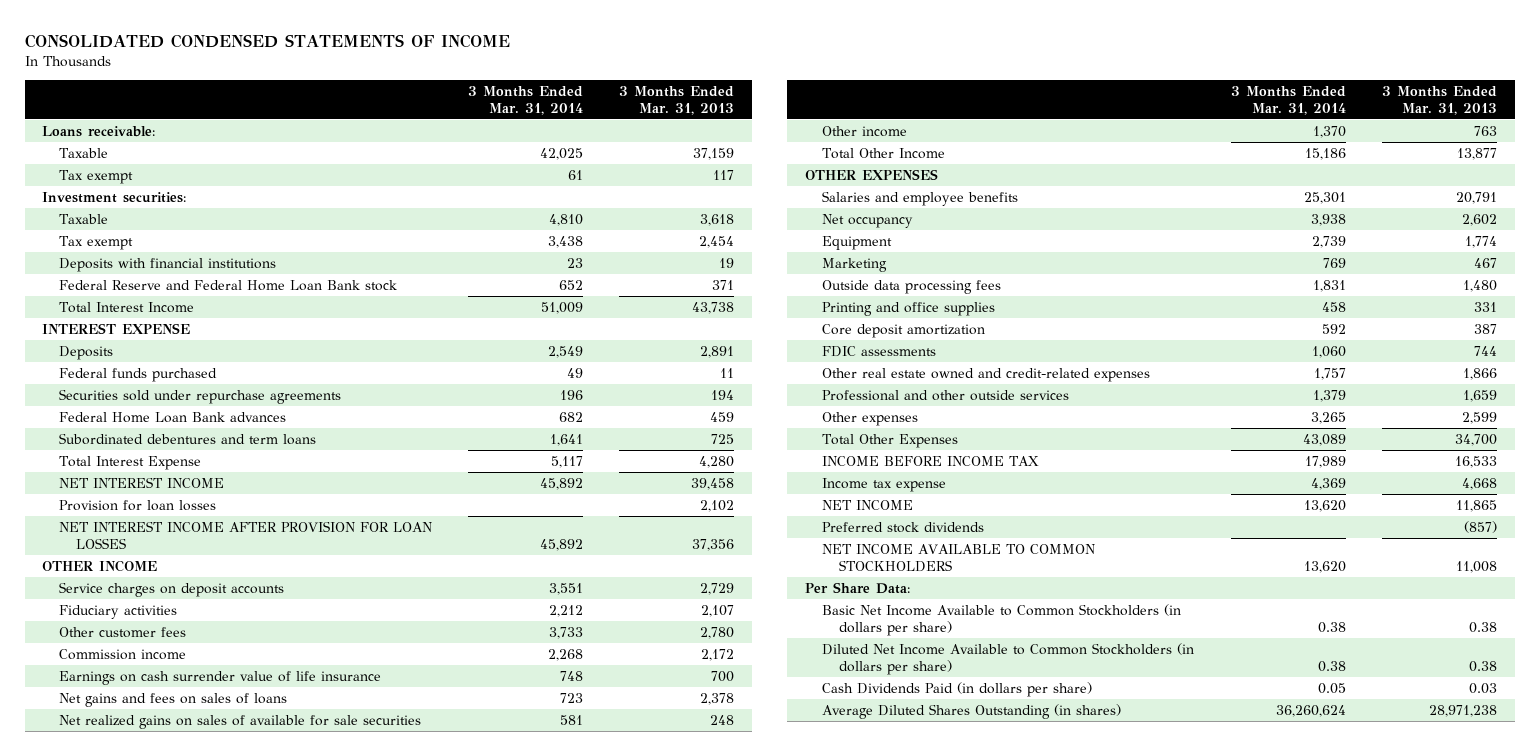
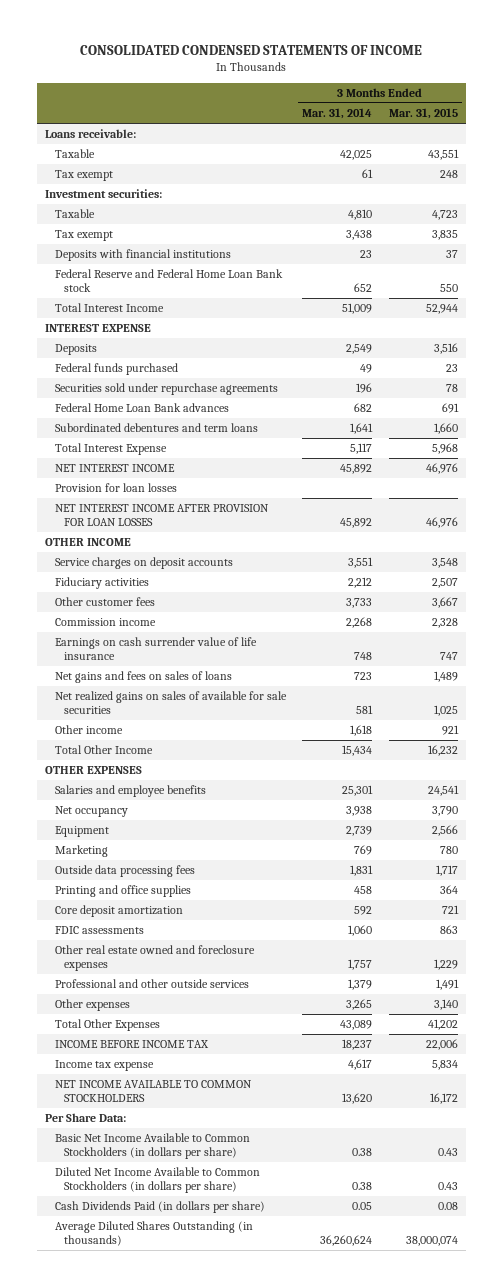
- | 3 Months Ended Mar. 31, 2014 | 3 Months Ended Mar. 31, 2013
+ | 3 Months Ended Mar. 31, 2014 | 3 Months Ended Mar. 31, 2015
- Other income | 1,370 | 763
- Total Other Income | 15,186 | 13,877
+ Other income | 1,618 | 921
+ Total Other Income | 15,434 | 16,232
- Other real estate owned and credit-related expenses | 1,757 | 1,866
+ Other real estate owned and foreclosure expenses | 1,757 | 1,229
- INCOME BEFORE INCOME TAX | 17,989 | 16,533
- Income tax expense | 4,369 | 4,668
- NET INCOME | 13,620 | 11,865
- Preferred stock dividends | | (857)
+ INCOME BEFORE INCOME TAX | 18,237 | 22,006
+ Income tax expense | 4,617 | 5,834
- Average Diluted Shares Outstanding (in shares) | 36,260,624 | 28,971,238
+ Average Diluted Shares Outstanding (in thousands) | 36,260,624 | 38,000,074

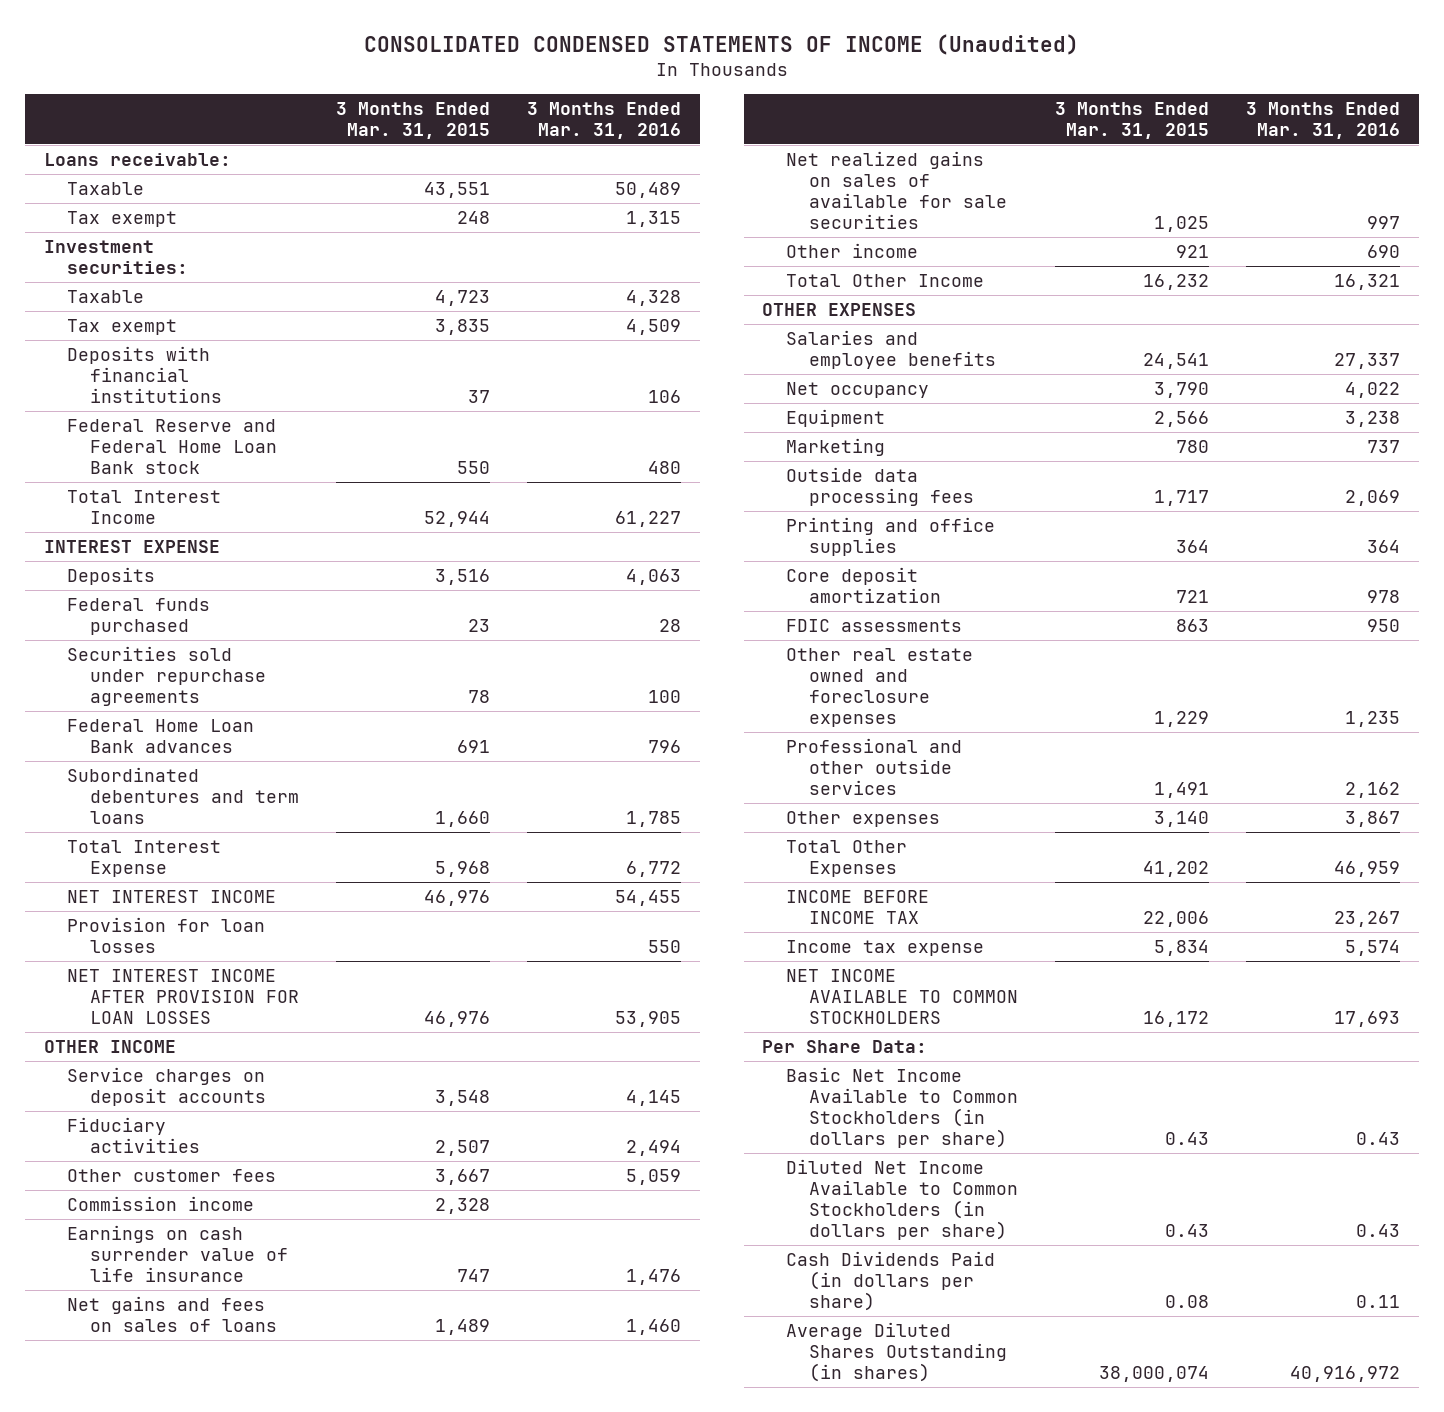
- CONSOLIDATED CONDENSED STATEMENTS OF INCOME
+ CONSOLIDATED CONDENSED STATEMENTS OF INCOME (Unaudited)
- | 3 Months Ended Mar. 31, 2014 | 3 Months Ended Mar. 31, 2015
+ | 3 Months Ended Mar. 31, 2015 | 3 Months Ended Mar. 31, 2016
- Average Diluted Shares Outstanding (in thousands) | 36,260,624 | 38,000,074
+ Average Diluted Shares Outstanding (in shares) | 38,000,074 | 40,916,972

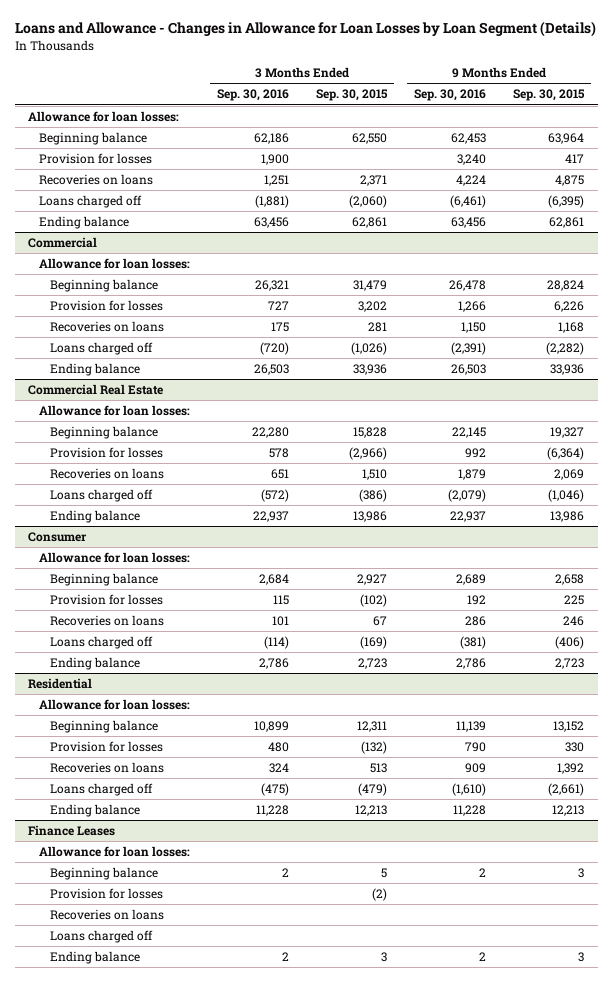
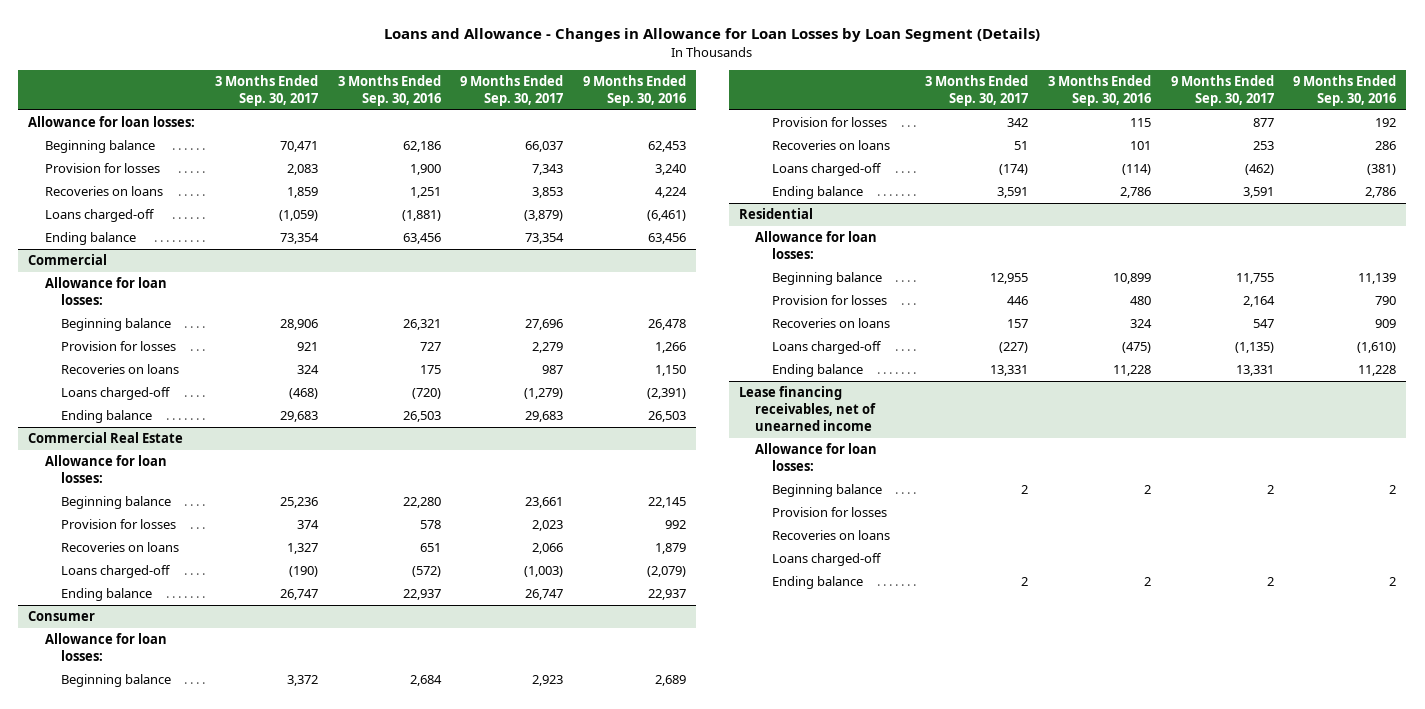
- | 3 Months Ended Sep. 30, 2016 | 3 Months Ended Sep. 30, 2015 | 9 Months Ended Sep. 30, 2016 | 9 Months Ended Sep. 30, 2015
+ | 3 Months Ended Sep. 30, 2017 | 3 Months Ended Sep. 30, 2016 | 9 Months Ended Sep. 30, 2017 | 9 Months Ended Sep. 30, 2016
- Loans charged off | (1,881) | (2,060) | (6,461) | (6,395)
+ Loans charged-off | (1,059) | (1,881) | (3,879) | (6,461)
@ Commercial
- Loans charged off | (720) | (1,026) | (2,391) | (2,282)
+ Loans charged-off | (468) | (720) | (1,279) | (2,391)
@ Commercial Real Estate
- Loans charged off | (572) | (386) | (2,079) | (1,046)
+ Loans charged-off | (190) | (572) | (1,003) | (2,079)
@ Consumer
- Loans charged off | (114) | (169) | (381) | (406)
+ Loans charged-off | (174) | (114) | (462) | (381)
@ Residential
- Loans charged off | (475) | (479) | (1,610) | (2,661)
+ Loans charged-off | (227) | (475) | (1,135) | (1,610)
- Finance Leases
+ Lease financing receivables, net of unearned income
- Loans charged off
+ Loans charged-off

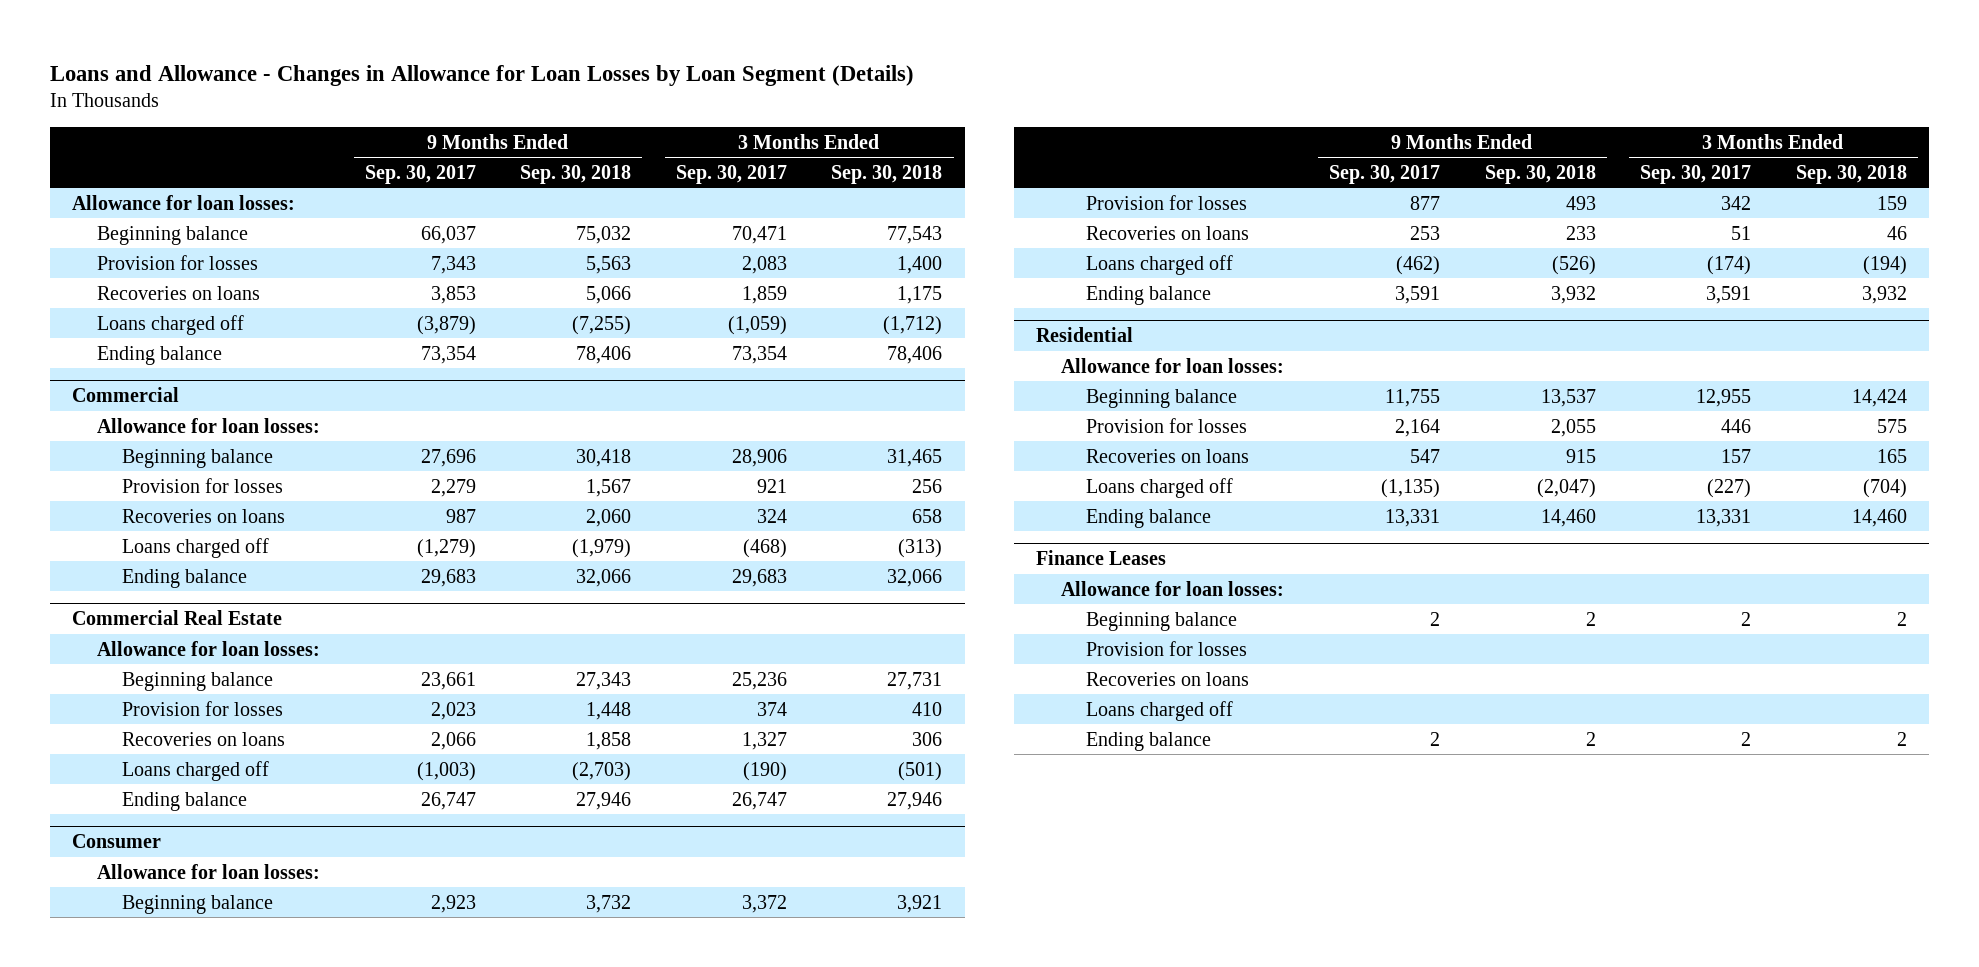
- | 3 Months Ended Sep. 30, 2017 | 3 Months Ended Sep. 30, 2016 | 9 Months Ended Sep. 30, 2017 | 9 Months Ended Sep. 30, 2016
+ | 9 Months Ended Sep. 30, 2017 | 9 Months Ended Sep. 30, 2018 | 3 Months Ended Sep. 30, 2017 | 3 Months Ended Sep. 30, 2018
- Loans charged-off | (1,059) | (1,881) | (3,879) | (6,461)
+ Loans charged off | (3,879) | (7,255) | (1,059) | (1,712)
@ Commercial
- Loans charged-off | (468) | (720) | (1,279) | (2,391)
+ Loans charged off | (1,279) | (1,979) | (468) | (313)
@ Commercial Real Estate
- Loans charged-off | (190) | (572) | (1,003) | (2,079)
+ Loans charged off | (1,003) | (2,703) | (190) | (501)
@ Consumer
- Loans charged-off | (174) | (114) | (462) | (381)
+ Loans charged off | (462) | (526) | (174) | (194)
@ Residential
- Loans charged-off | (227) | (475) | (1,135) | (1,610)
+ Loans charged off | (1,135) | (2,047) | (227) | (704)
- Lease financing receivables, net of unearned income
+ Finance Leases
- Loans charged-off
+ Loans charged off

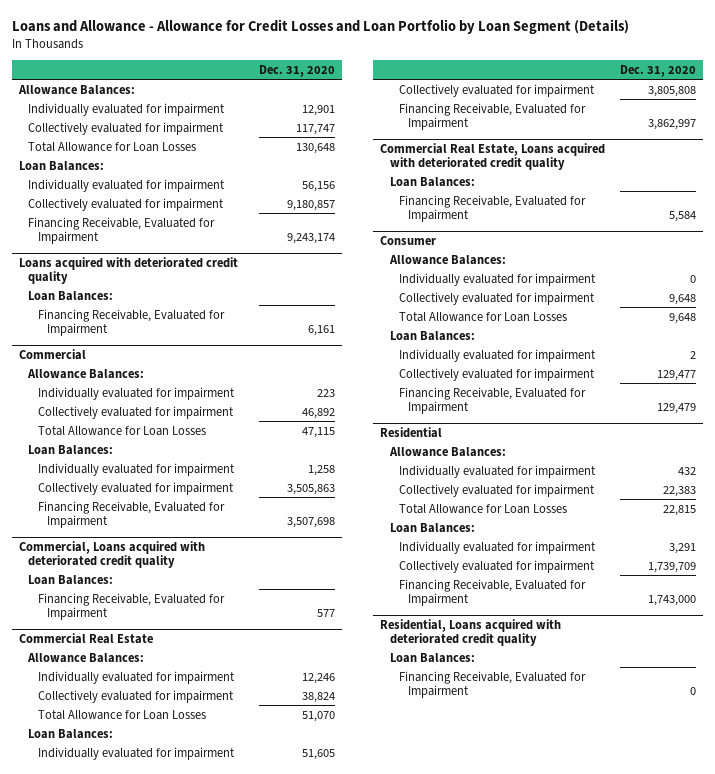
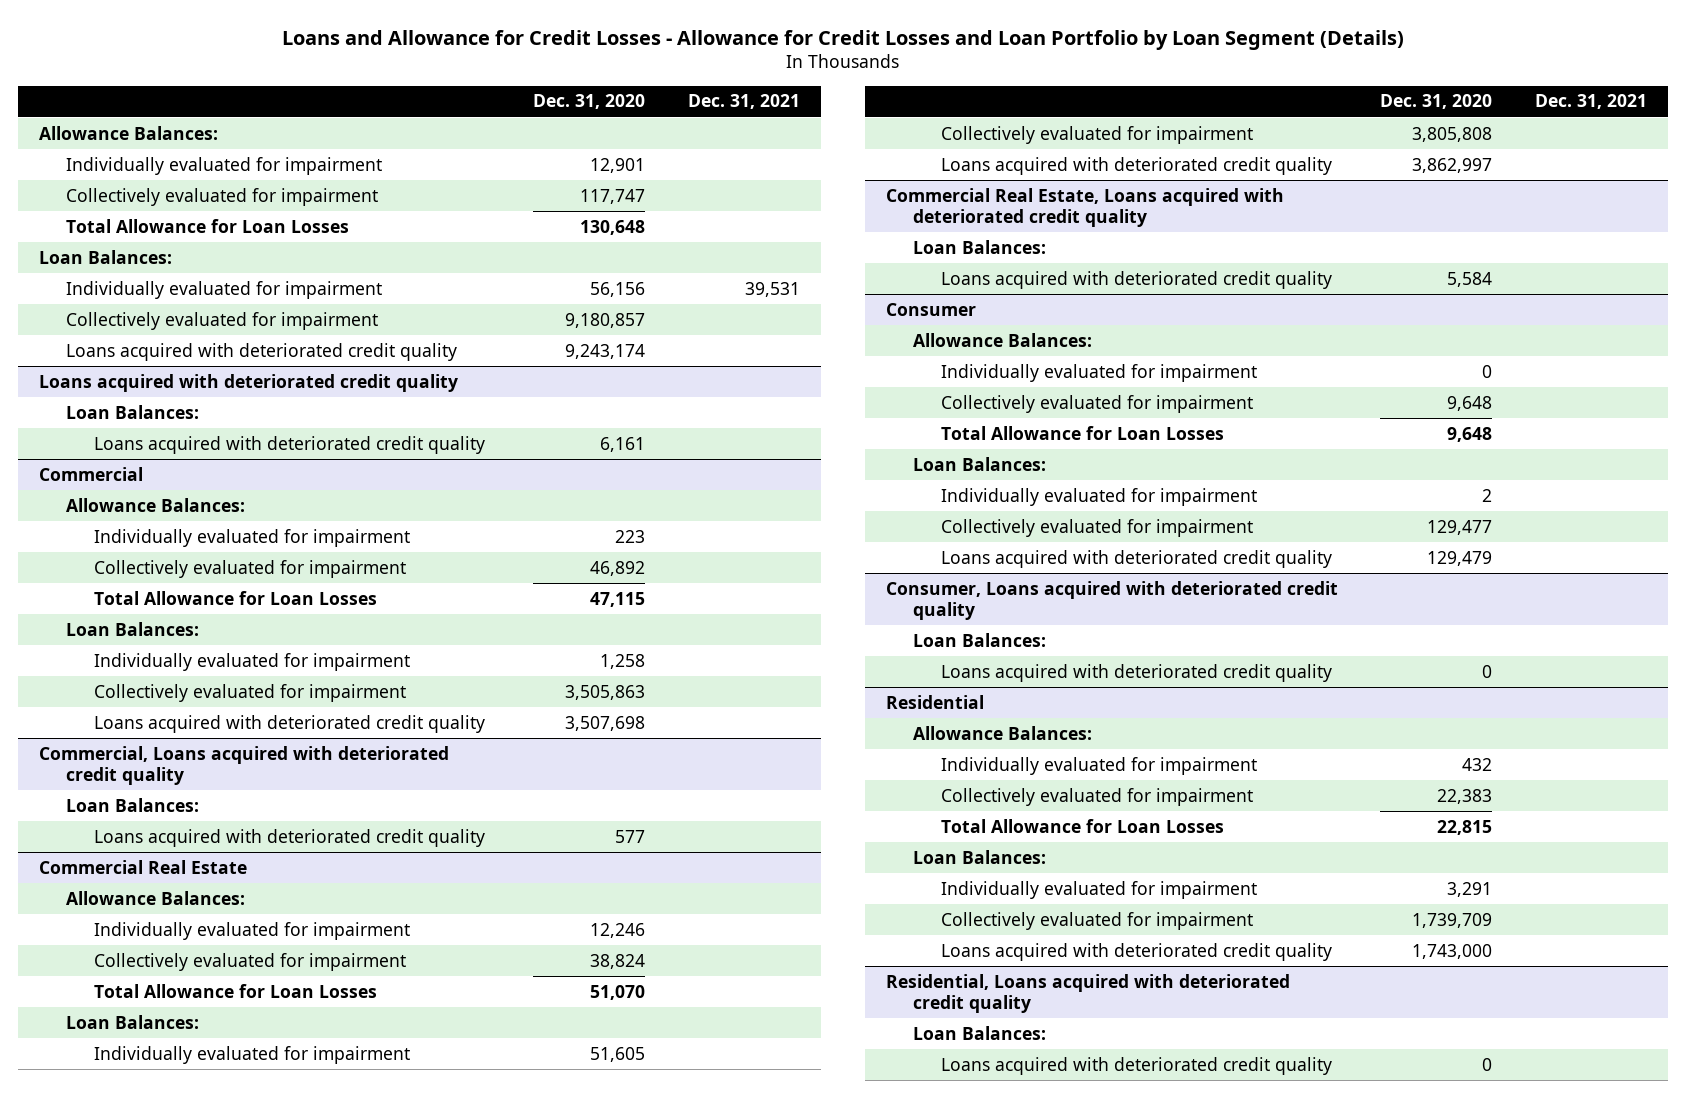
- Loans and Allowance - Allowance for Credit Losses and Loan Portfolio by Loan Segment (Details)
+ Loans and Allowance for Credit Losses - Allowance for Credit Losses and Loan Portfolio by Loan Segment (Details)
- | Dec. 31, 2020
+ | Dec. 31, 2020 | Dec. 31, 2021
- Financing Receivable, Evaluated for Impairment | 9,243,174
+ Loans acquired with deteriorated credit quality | 9,243,174 |
@ Loans acquired with deteriorated credit quality
- Financing Receivable, Evaluated for Impairment | 6,161
+ Loans acquired with deteriorated credit quality | 6,161 |
@ Commercial
- Financing Receivable, Evaluated for Impairment | 3,507,698
+ Loans acquired with deteriorated credit quality | 3,507,698 |
@ Commercial, Loans acquired with deteriorated credit quality
- Financing Receivable, Evaluated for Impairment | 577
+ Loans acquired with deteriorated credit quality | 577 |
@ Commercial Real Estate
- Financing Receivable, Evaluated for Impairment | 3,862,997
+ Loans acquired with deteriorated credit quality | 3,862,997 |
@ Commercial Real Estate, Loans acquired with deteriorated credit quality
- Financing Receivable, Evaluated for Impairment | 5,584
+ Loans acquired with deteriorated credit quality | 5,584 |
@ Consumer
- Financing Receivable, Evaluated for Impairment | 129,479
+ Loans acquired with deteriorated credit quality | 129,479 |
+ Consumer, Loans acquired with deteriorated credit quality
+ Loan Balances:
+ Loans acquired with deteriorated credit quality | 0 |
@ Residential
- Financing Receivable, Evaluated for Impairment | 1,743,000
+ Loans acquired with deteriorated credit quality | 1,743,000 |
@ Residential, Loans acquired with deteriorated credit quality
- Financing Receivable, Evaluated for Impairment | 0
+ Loans acquired with deteriorated credit quality | 0 |

